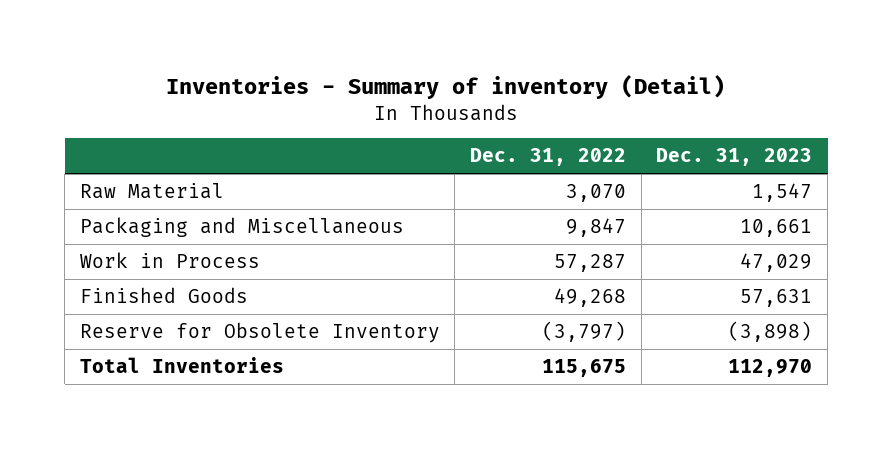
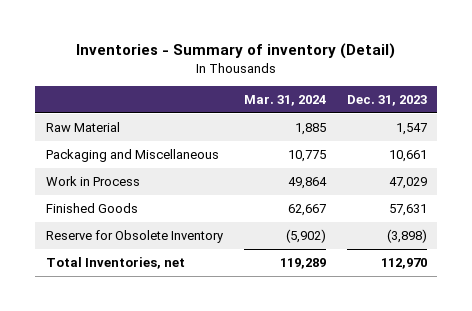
- | Dec. 31, 2022 | Dec. 31, 2023
+ | Mar. 31, 2024 | Dec. 31, 2023
- Total Inventories | 115,675 | 112,970
+ Total Inventories, net | 119,289 | 112,970

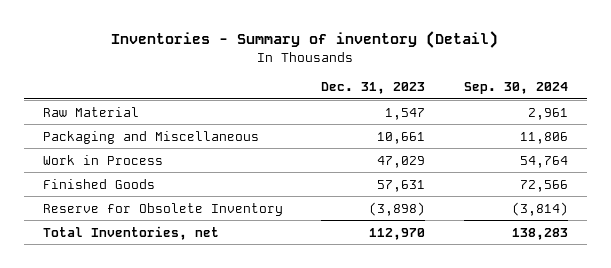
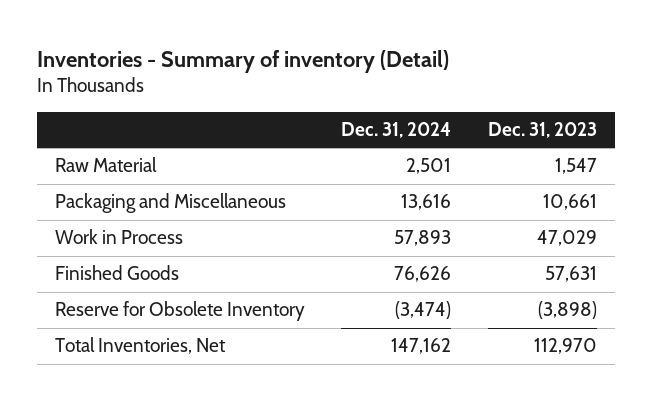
- | Dec. 31, 2023 | Sep. 30, 2024
+ | Dec. 31, 2024 | Dec. 31, 2023
- Total Inventories, net | 112,970 | 138,283
+ Total Inventories, Net | 147,162 | 112,970

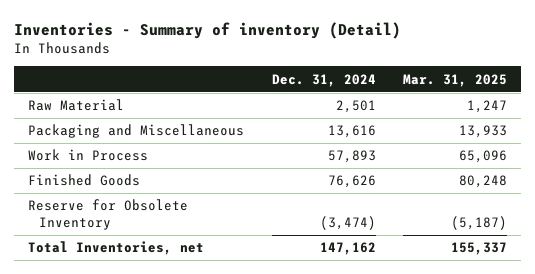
- | Dec. 31, 2024 | Dec. 31, 2023
+ | Dec. 31, 2024 | Mar. 31, 2025
- Total Inventories, Net | 147,162 | 112,970
+ Total Inventories, net | 147,162 | 155,337

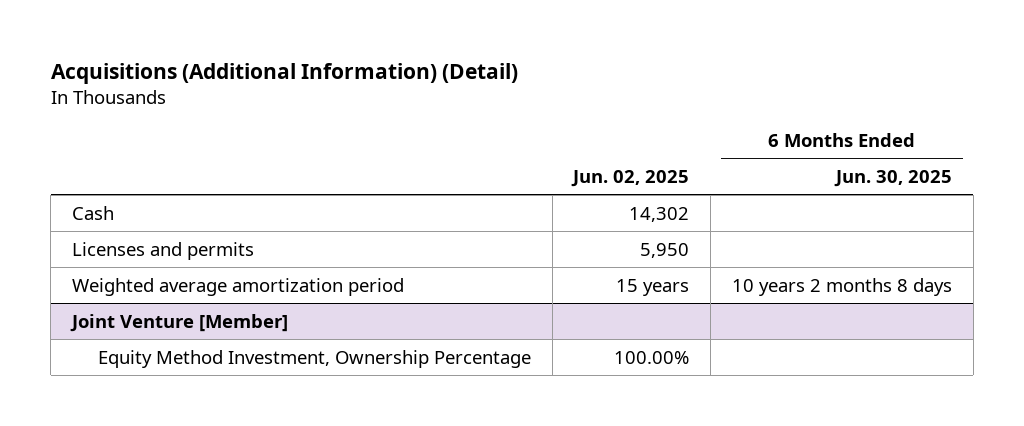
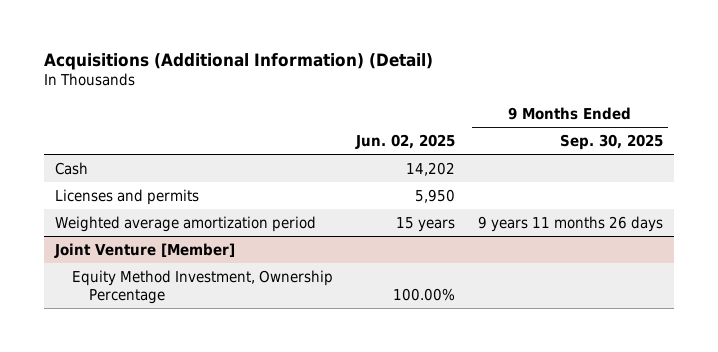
- | Jun. 02, 2025 | 6 Months Ended Jun. 30, 2025
+ | Jun. 02, 2025 | 9 Months Ended Sep. 30, 2025
- Cash | 14,302 |
+ Cash | 14,202 |

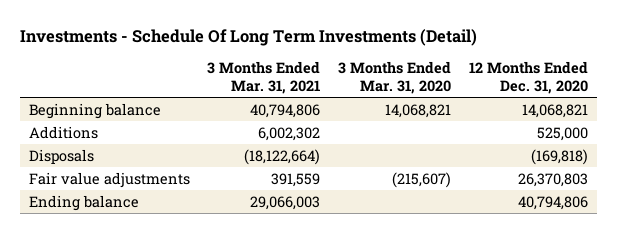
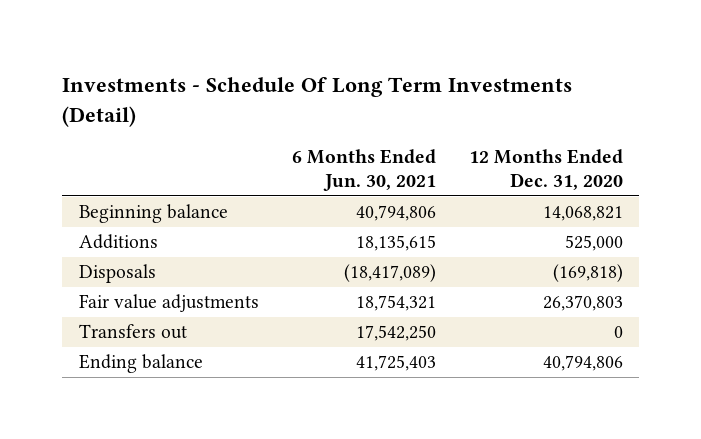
- | 3 Months Ended Mar. 31, 2021 | 3 Months Ended Mar. 31, 2020 | 12 Months Ended Dec. 31, 2020
+ | 6 Months Ended Jun. 30, 2021 | 12 Months Ended Dec. 31, 2020
+ Transfers out | 17,542,250 | 0

